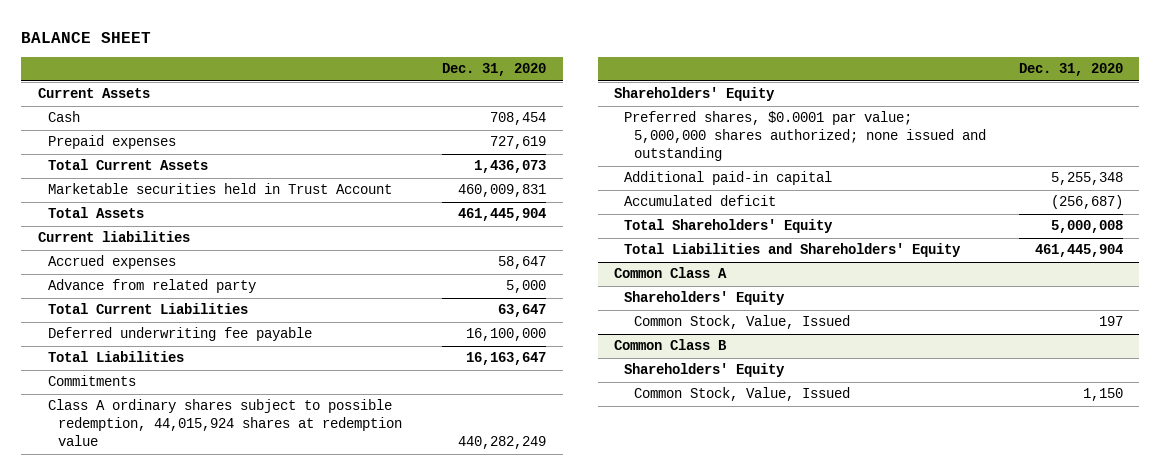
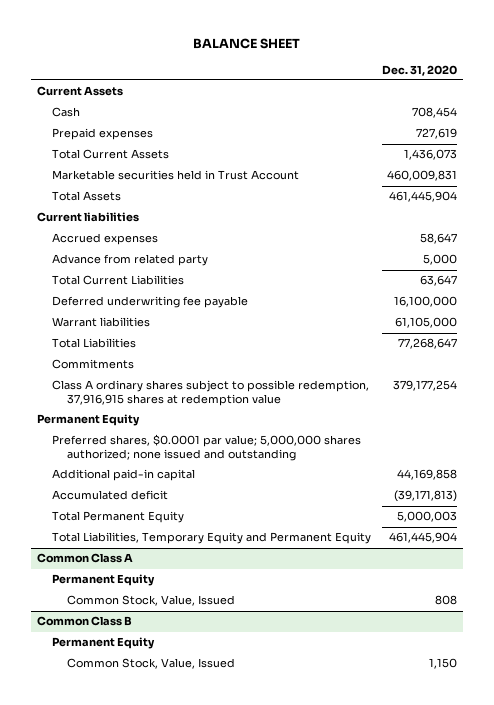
- Total Liabilities | 16,163,647
+ Warrant liabilities | 61,105,000
+ Total Liabilities | 77,268,647
- Class A ordinary shares subject to possible redemption, 44,015,924 shares at redemption value | 440,282,249
- Shareholders' Equity
+ Class A ordinary shares subject to possible redemption, 37,916,915 shares at redemption value | 379,177,254
+ Permanent Equity
- Additional paid-in capital | 5,255,348
- Accumulated deficit | (256,687)
- Total Shareholders' Equity | 5,000,008
- Total Liabilities and Shareholders' Equity | 461,445,904
+ Additional paid-in capital | 44,169,858
+ Accumulated deficit | (39,171,813)
+ Total Permanent Equity | 5,000,003
+ Total Liabilities, Temporary Equity and Permanent Equity | 461,445,904
@ Common Class A
- Shareholders' Equity
- Common Stock, Value, Issued | 197
+ Permanent Equity
+ Common Stock, Value, Issued | 808
@ Common Class B
- Shareholders' Equity
+ Permanent Equity

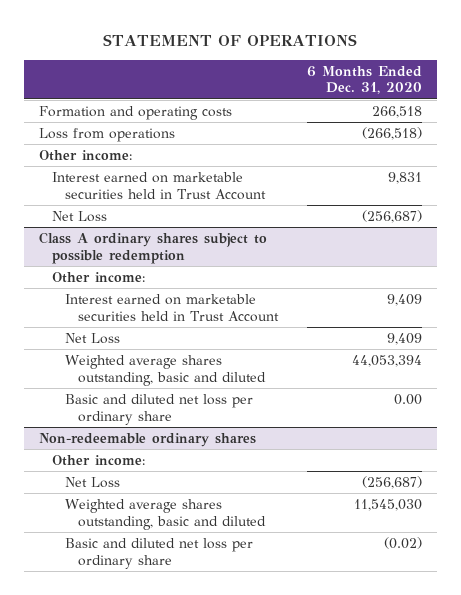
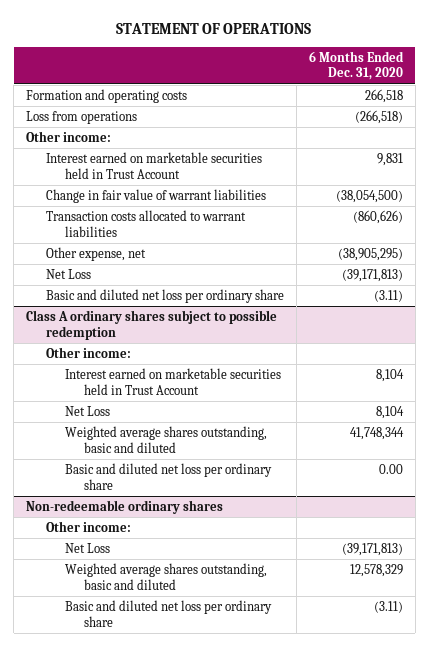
- Net Loss | (256,687)
+ Change in fair value of warrant liabilities | (38,054,500)
+ Transaction costs allocated to warrant liabilities | (860,626)
+ Other expense, net | (38,905,295)
+ Net Loss | (39,171,813)
+ Basic and diluted net loss per ordinary share | (3.11)
@ Class A ordinary shares subject to possible redemption
- Interest earned on marketable securities held in Trust Account | 9,409
- Net Loss | 9,409
- Weighted average shares outstanding, basic and diluted | 44,053,394
+ Interest earned on marketable securities held in Trust Account | 8,104
+ Net Loss | 8,104
+ Weighted average shares outstanding, basic and diluted | 41,748,344
@ Non-redeemable ordinary shares
- Net Loss | (256,687)
- Weighted average shares outstanding, basic and diluted | 11,545,030
- Basic and diluted net loss per ordinary share | (0.02)
+ Net Loss | (39,171,813)
+ Weighted average shares outstanding, basic and diluted | 12,578,329
+ Basic and diluted net loss per ordinary share | (3.11)

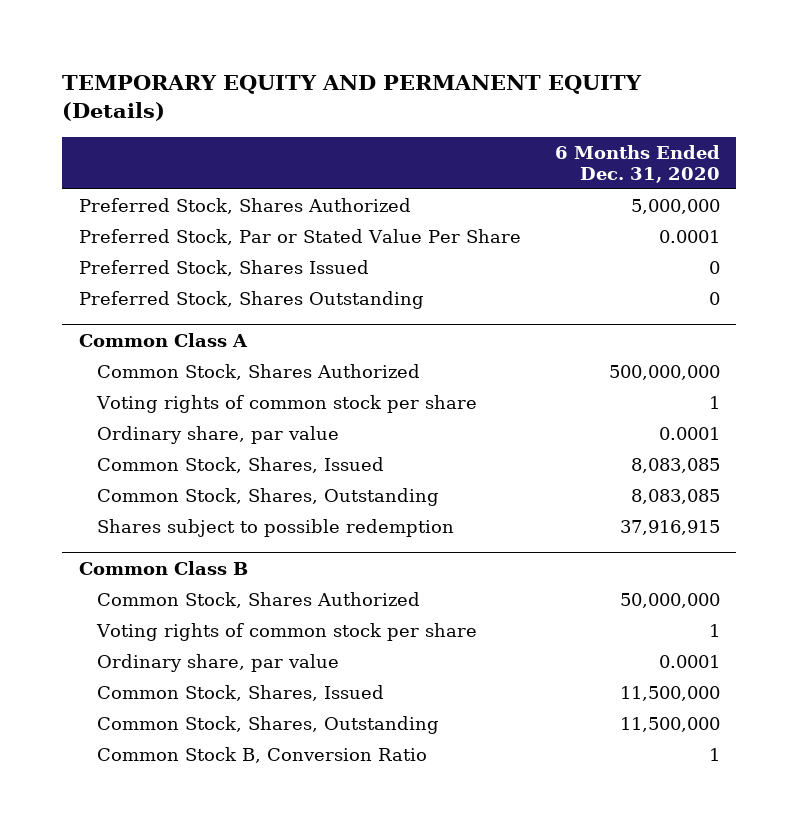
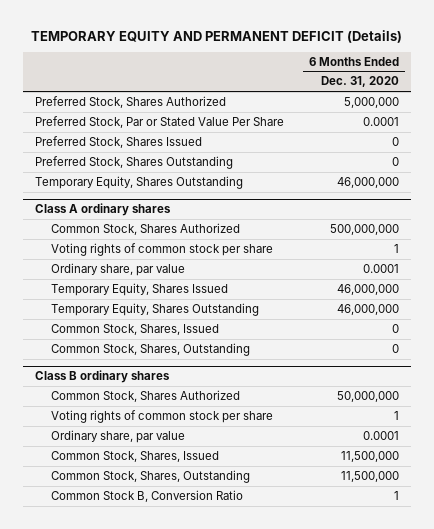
- TEMPORARY EQUITY AND PERMANENT EQUITY (Details)
+ TEMPORARY EQUITY AND PERMANENT DEFICIT (Details)
- Common Class A
+ Temporary Equity, Shares Outstanding | 46,000,000
+ Class A ordinary shares
- Common Stock, Shares, Issued | 8,083,085
- Common Stock, Shares, Outstanding | 8,083,085
- Shares subject to possible redemption | 37,916,915
- Common Class B
+ Temporary Equity, Shares Issued | 46,000,000
+ Temporary Equity, Shares Outstanding | 46,000,000
+ Common Stock, Shares, Issued | 0
+ Common Stock, Shares, Outstanding | 0
+ Class B ordinary shares

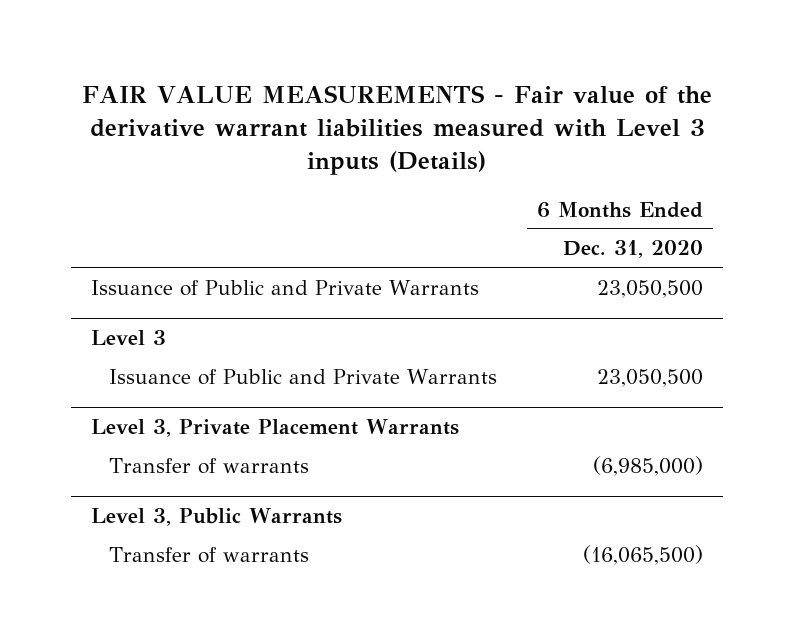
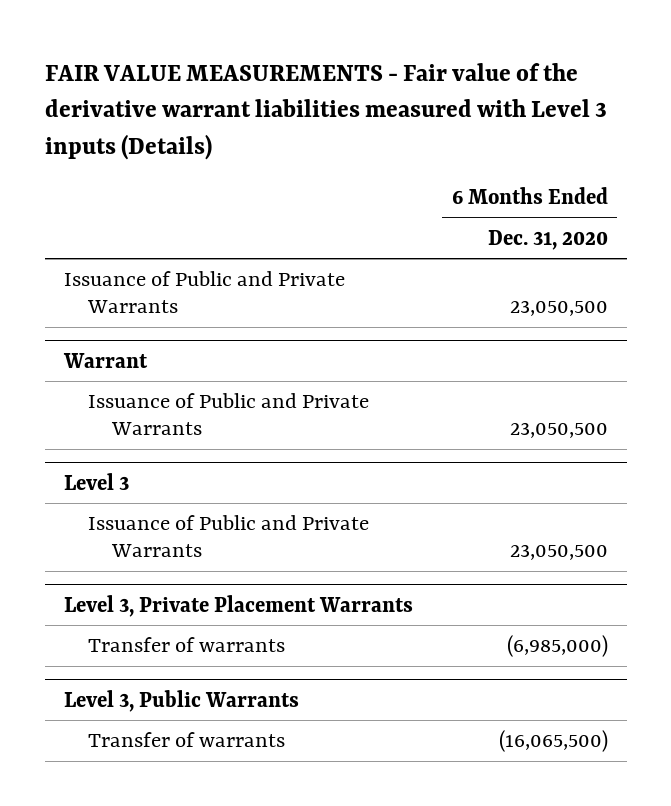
+ Warrant
+ Issuance of Public and Private Warrants | 23,050,500

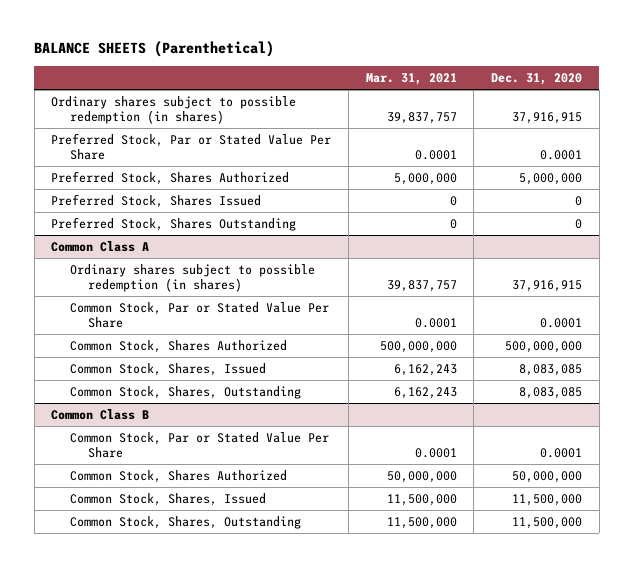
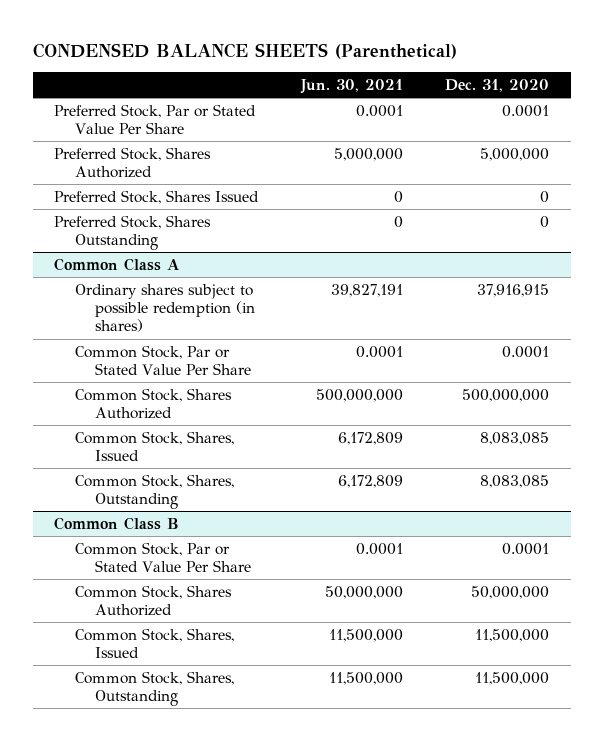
- BALANCE SHEETS (Parenthetical)
+ CONDENSED BALANCE SHEETS (Parenthetical)
- | Mar. 31, 2021 | Dec. 31, 2020
+ | Jun. 30, 2021 | Dec. 31, 2020
- Ordinary shares subject to possible redemption (in shares) | 39,837,757 | 37,916,915

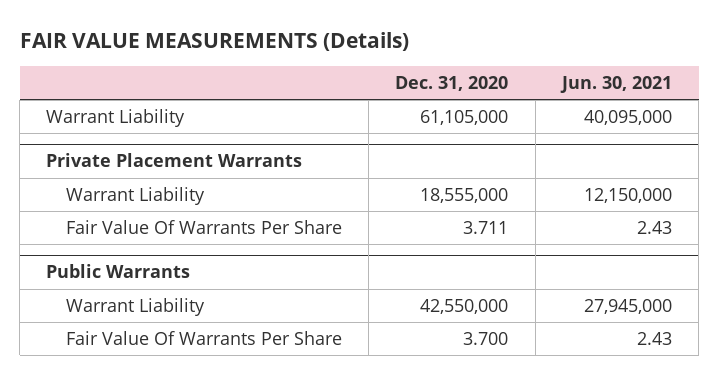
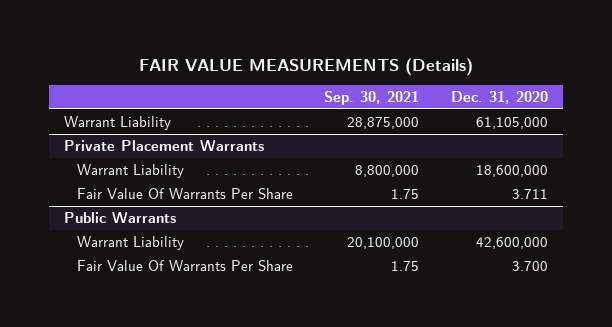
- | Dec. 31, 2020 | Jun. 30, 2021
+ | Sep. 30, 2021 | Dec. 31, 2020
@ Private Placement Warrants
- Warrant Liability | 18,555,000 | 12,150,000
+ Warrant Liability | 8,800,000 | 18,600,000
@ Public Warrants
- Warrant Liability | 42,550,000 | 27,945,000
+ Warrant Liability | 20,100,000 | 42,600,000

